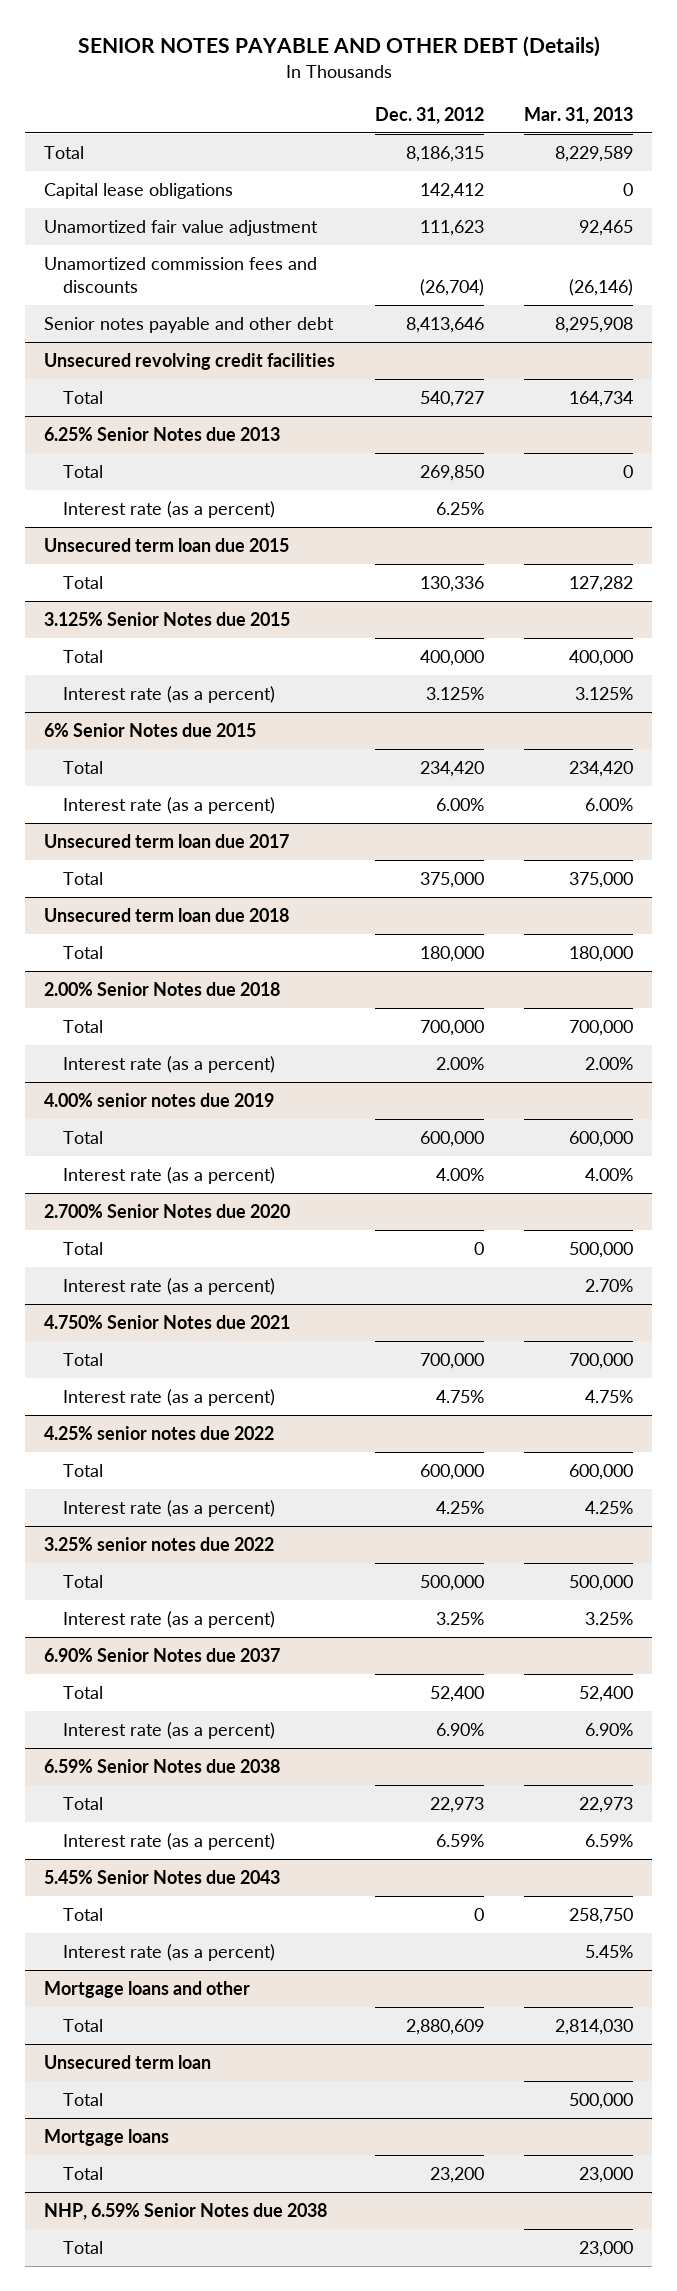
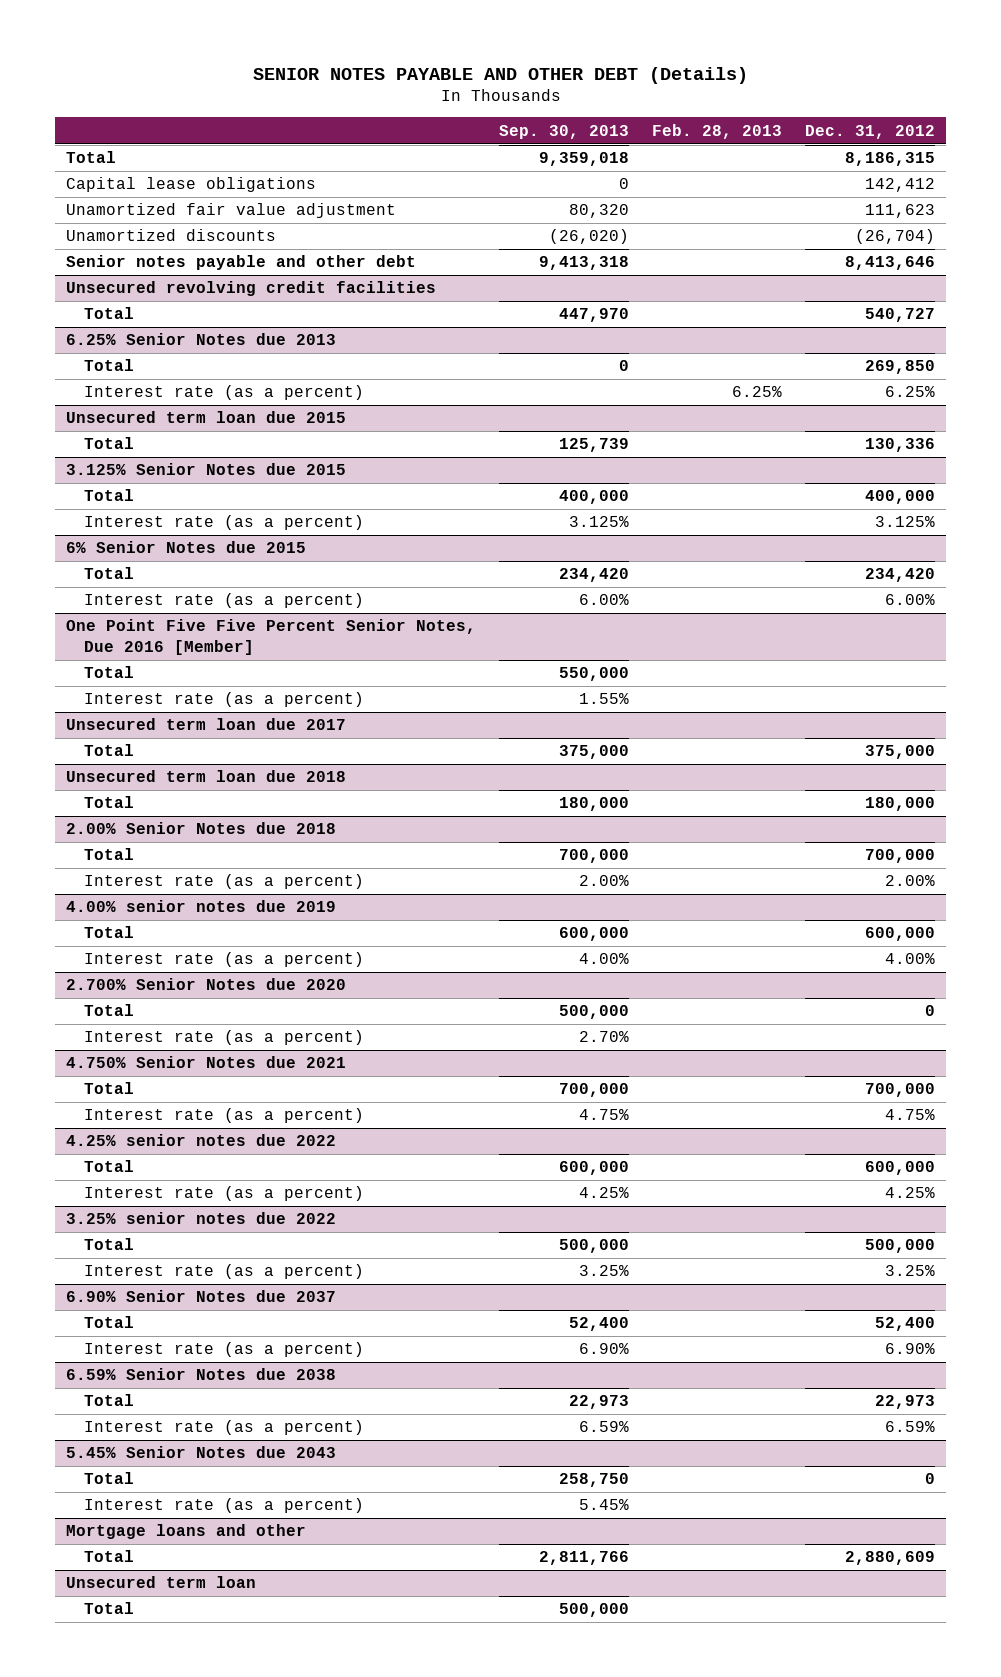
- | Dec. 31, 2012 | Mar. 31, 2013
+ | Sep. 30, 2013 | Feb. 28, 2013 | Dec. 31, 2012
- Unamortized commission fees and discounts | (26,704) | (26,146)
+ Unamortized discounts | (26,020) | | (26,704)
+ One Point Five Five Percent Senior Notes, Due 2016 [Member]
+ Total | 550,000 | |
+ Interest rate (as a percent) | 1.55% | |
- Mortgage loans
- Total | 23,200 | 23,000
- NHP, 6.59% Senior Notes due 2038
- Total | | 23,000

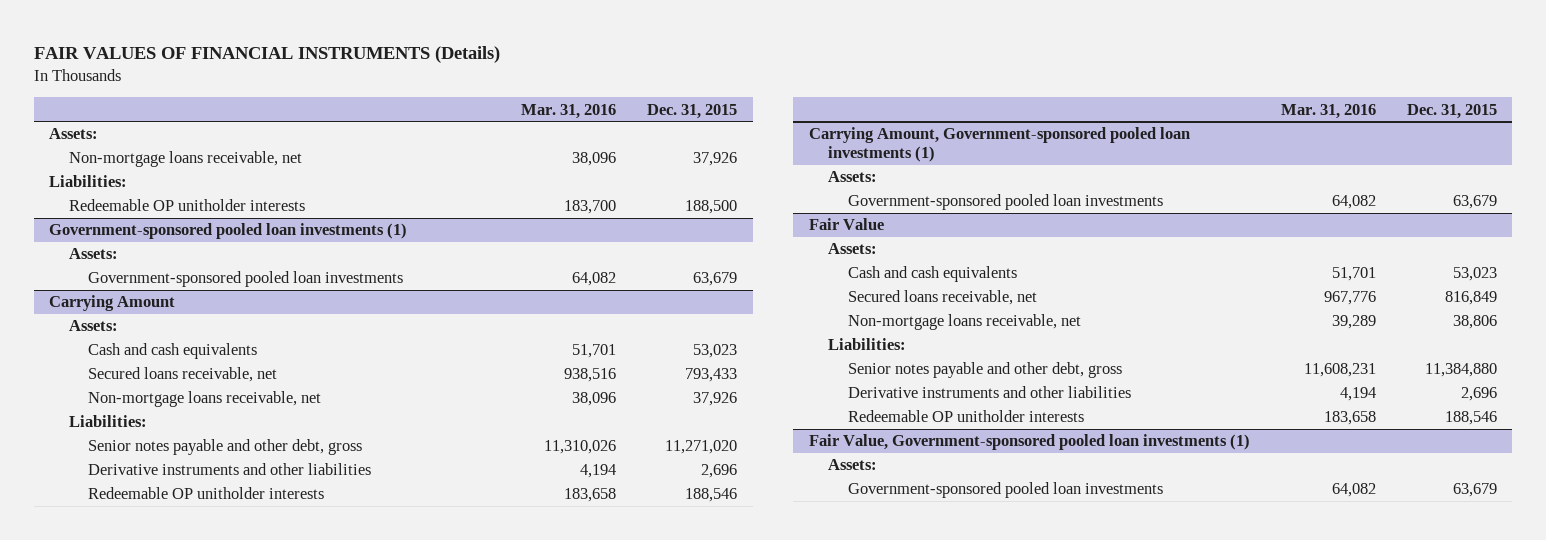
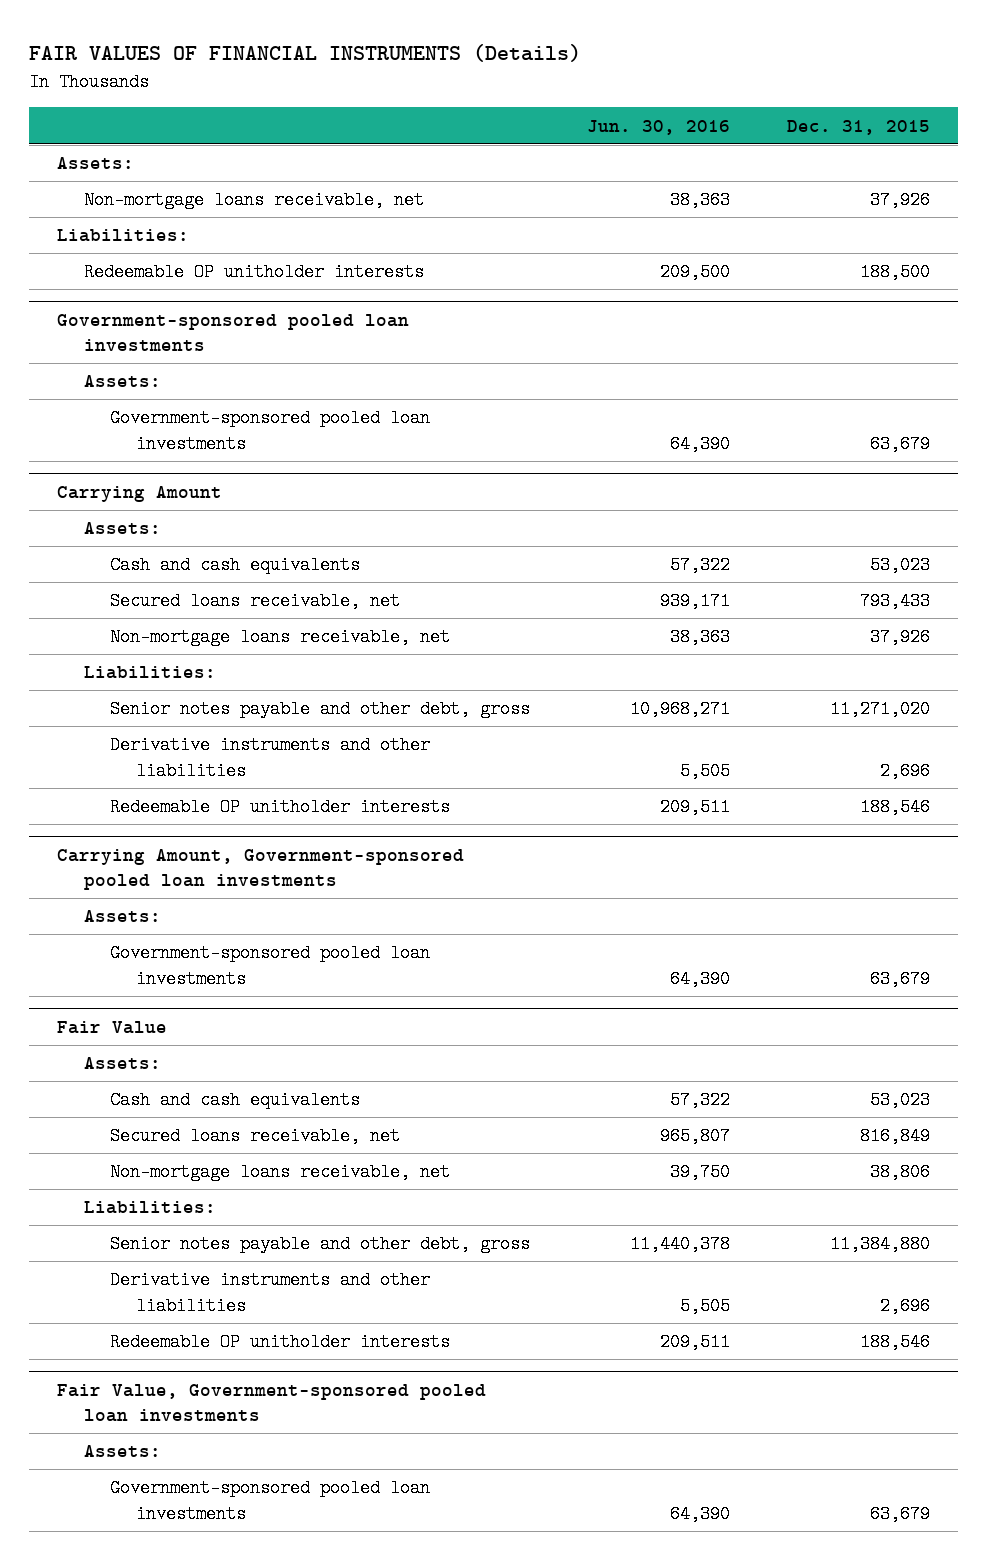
- | Mar. 31, 2016 | Dec. 31, 2015
+ | Jun. 30, 2016 | Dec. 31, 2015
- Government-sponsored pooled loan investments (1)
+ Government-sponsored pooled loan investments
- Carrying Amount, Government-sponsored pooled loan investments (1)
+ Carrying Amount, Government-sponsored pooled loan investments
- Fair Value, Government-sponsored pooled loan investments (1)
+ Fair Value, Government-sponsored pooled loan investments

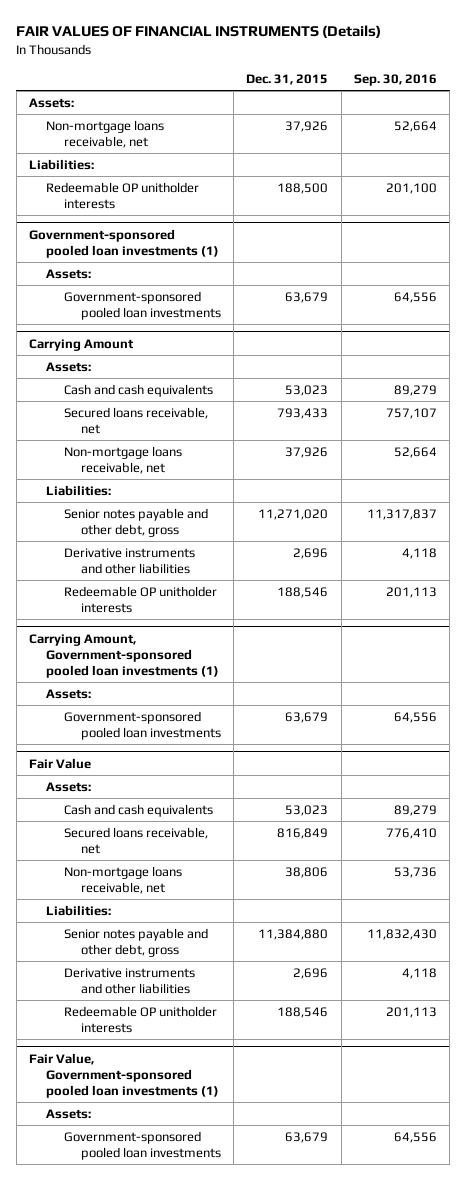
- | Jun. 30, 2016 | Dec. 31, 2015
+ | Dec. 31, 2015 | Sep. 30, 2016
- Government-sponsored pooled loan investments
+ Government-sponsored pooled loan investments (1)
- Carrying Amount, Government-sponsored pooled loan investments
+ Carrying Amount, Government-sponsored pooled loan investments (1)
- Fair Value, Government-sponsored pooled loan investments
+ Fair Value, Government-sponsored pooled loan investments (1)

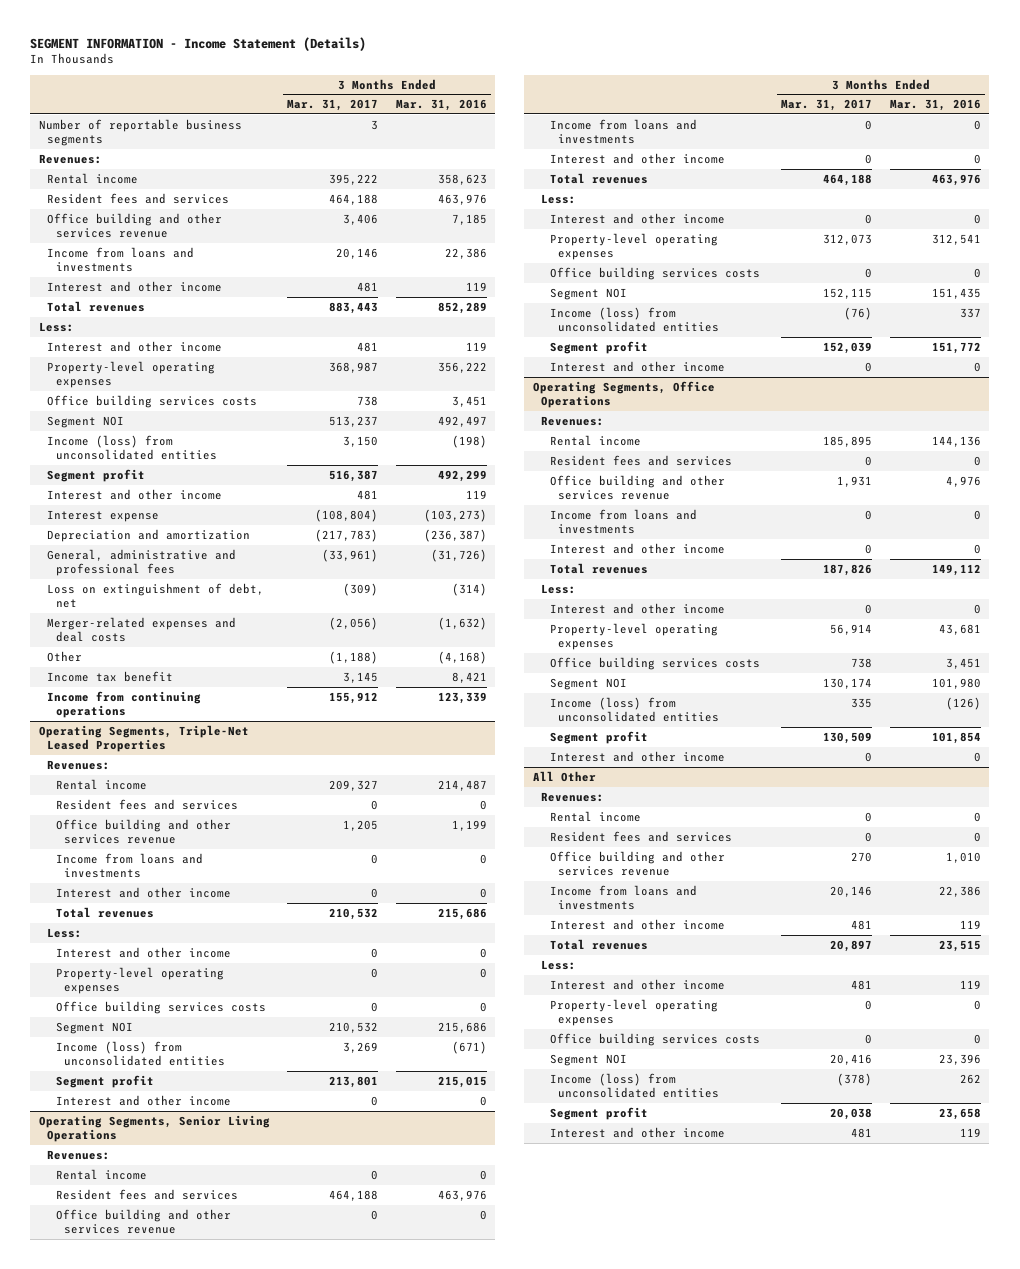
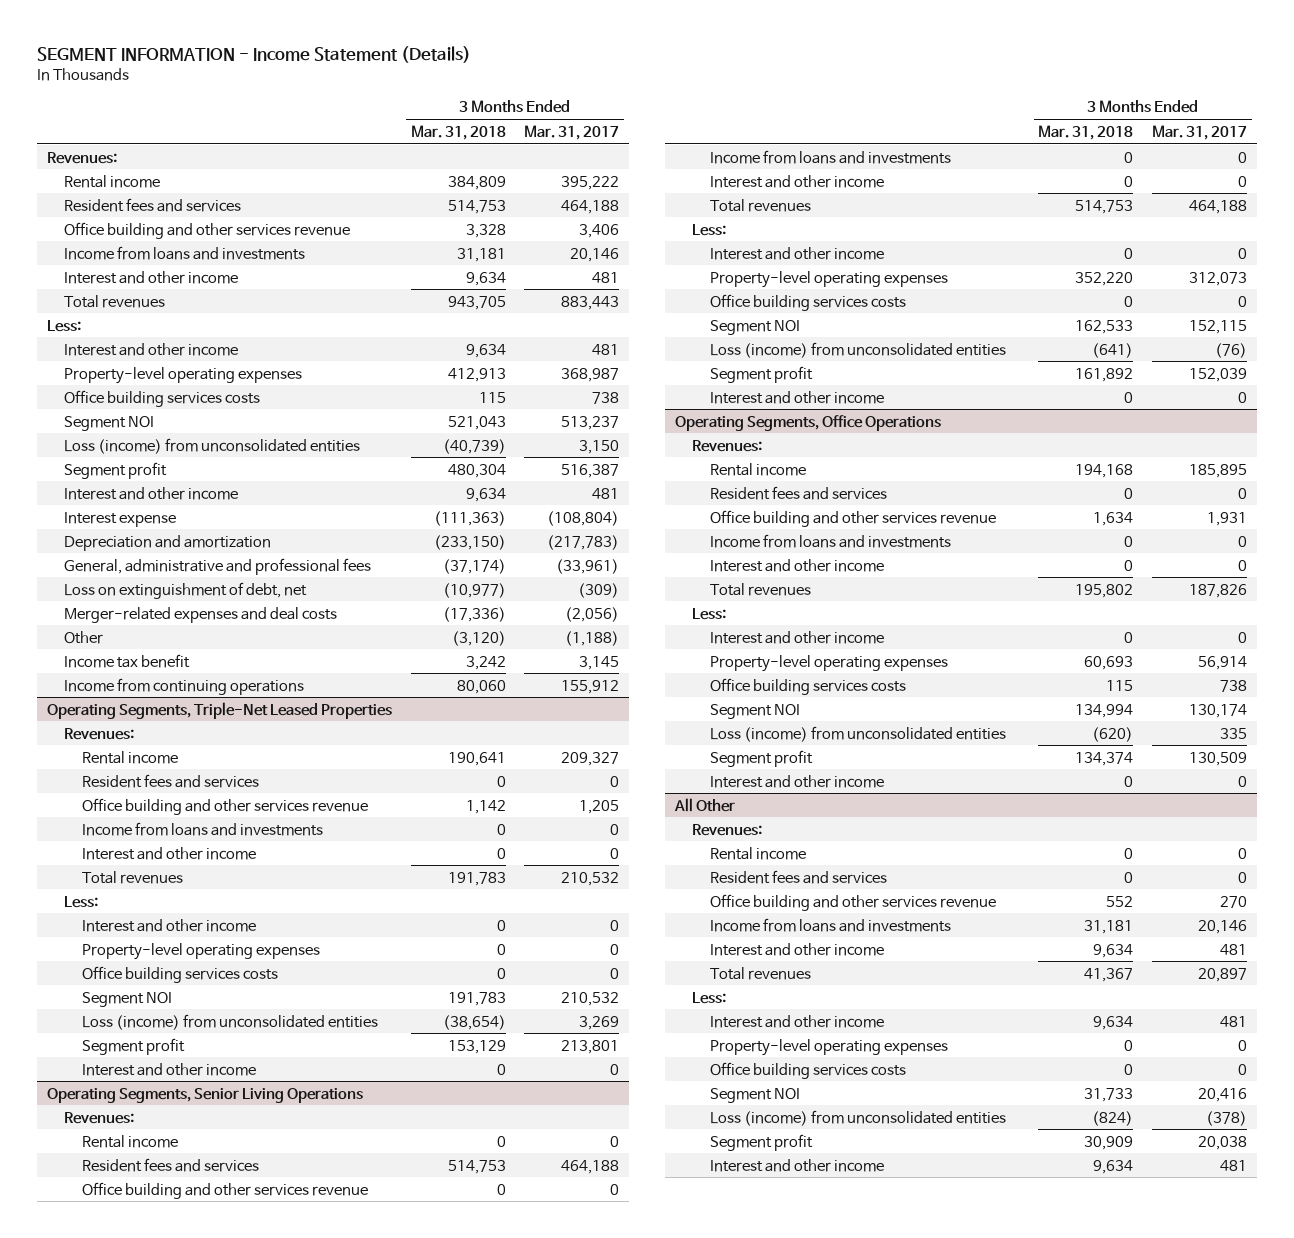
- | 3 Months Ended Mar. 31, 2017 | 3 Months Ended Mar. 31, 2016
+ | 3 Months Ended Mar. 31, 2018 | 3 Months Ended Mar. 31, 2017
- Number of reportable business segments | 3 |
- Income (loss) from unconsolidated entities | 3,150 | (198)
+ Loss (income) from unconsolidated entities | (40,739) | 3,150
@ Operating Segments, Triple-Net Leased Properties
- Income (loss) from unconsolidated entities | 3,269 | (671)
+ Loss (income) from unconsolidated entities | (38,654) | 3,269
@ Operating Segments, Senior Living Operations
- Income (loss) from unconsolidated entities | (76) | 337
+ Loss (income) from unconsolidated entities | (641) | (76)
@ Operating Segments, Office Operations
- Income (loss) from unconsolidated entities | 335 | (126)
+ Loss (income) from unconsolidated entities | (620) | 335
@ All Other
- Income (loss) from unconsolidated entities | (378) | 262
+ Loss (income) from unconsolidated entities | (824) | (378)

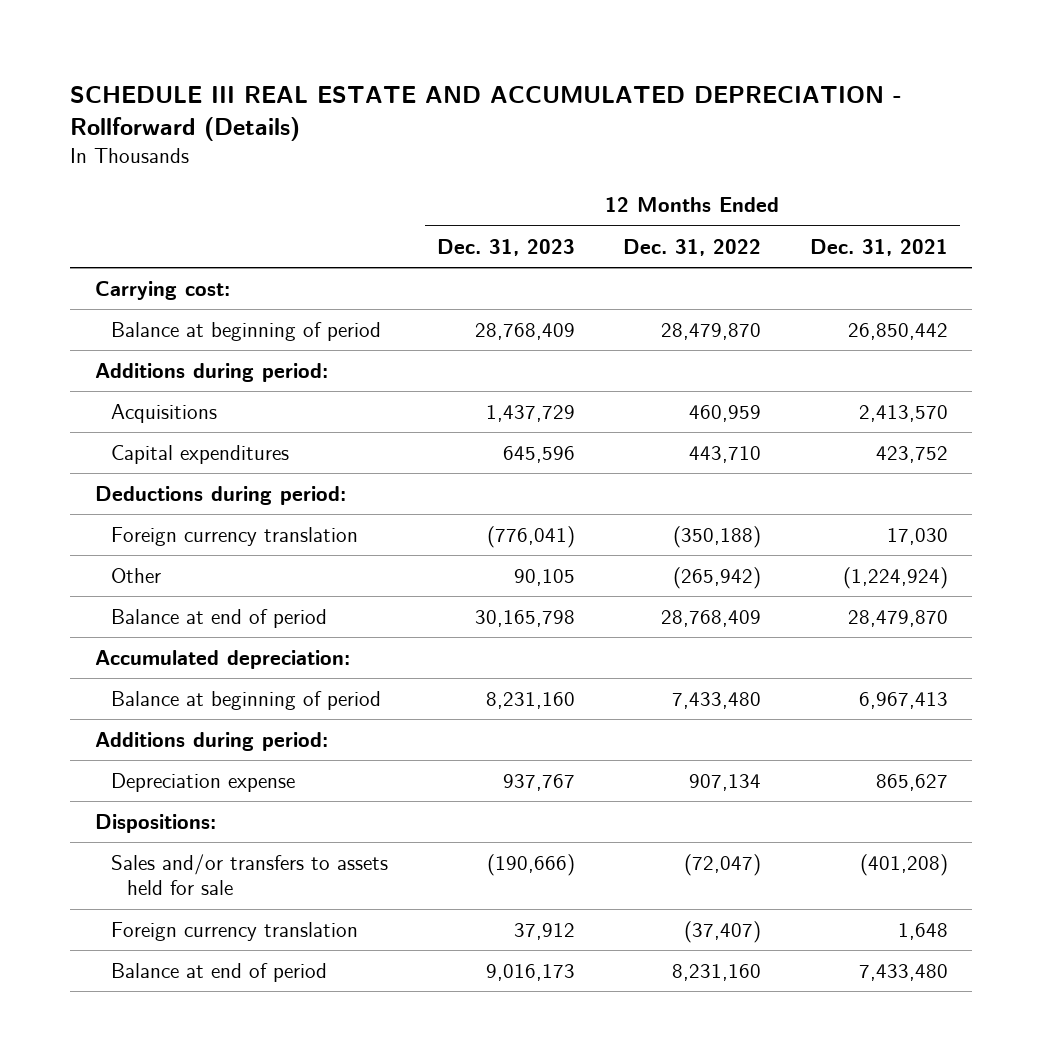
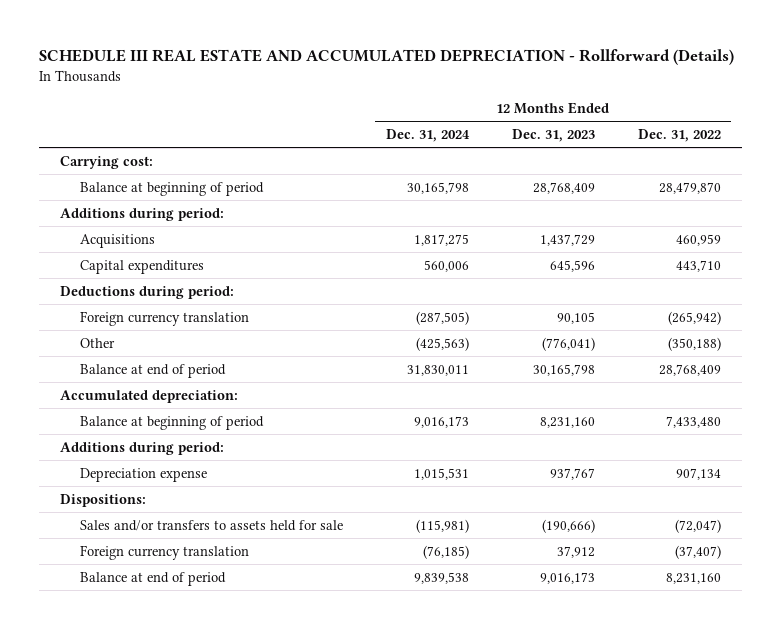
- | 12 Months Ended Dec. 31, 2023 | 12 Months Ended Dec. 31, 2022 | 12 Months Ended Dec. 31, 2021
+ | 12 Months Ended Dec. 31, 2024 | 12 Months Ended Dec. 31, 2023 | 12 Months Ended Dec. 31, 2022
- Foreign currency translation | (776,041) | (350,188) | 17,030
- Other | 90,105 | (265,942) | (1,224,924)
+ Foreign currency translation | (287,505) | 90,105 | (265,942)
+ Other | (425,563) | (776,041) | (350,188)

